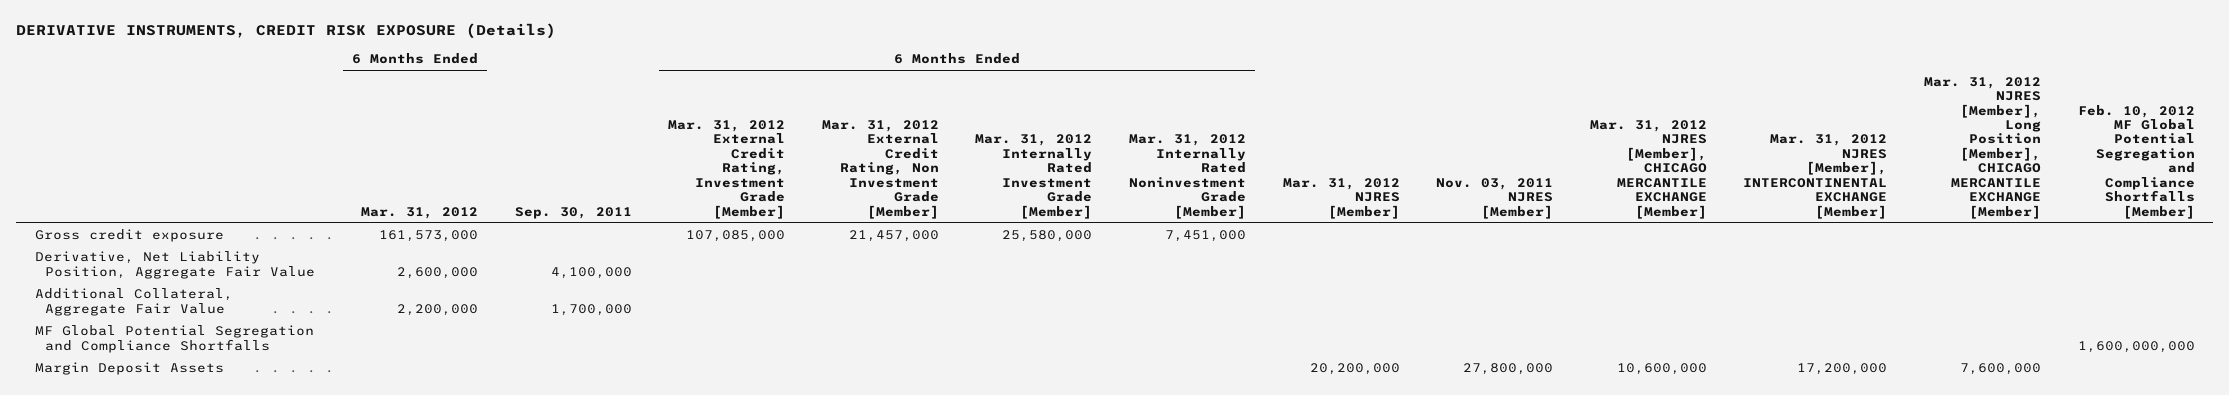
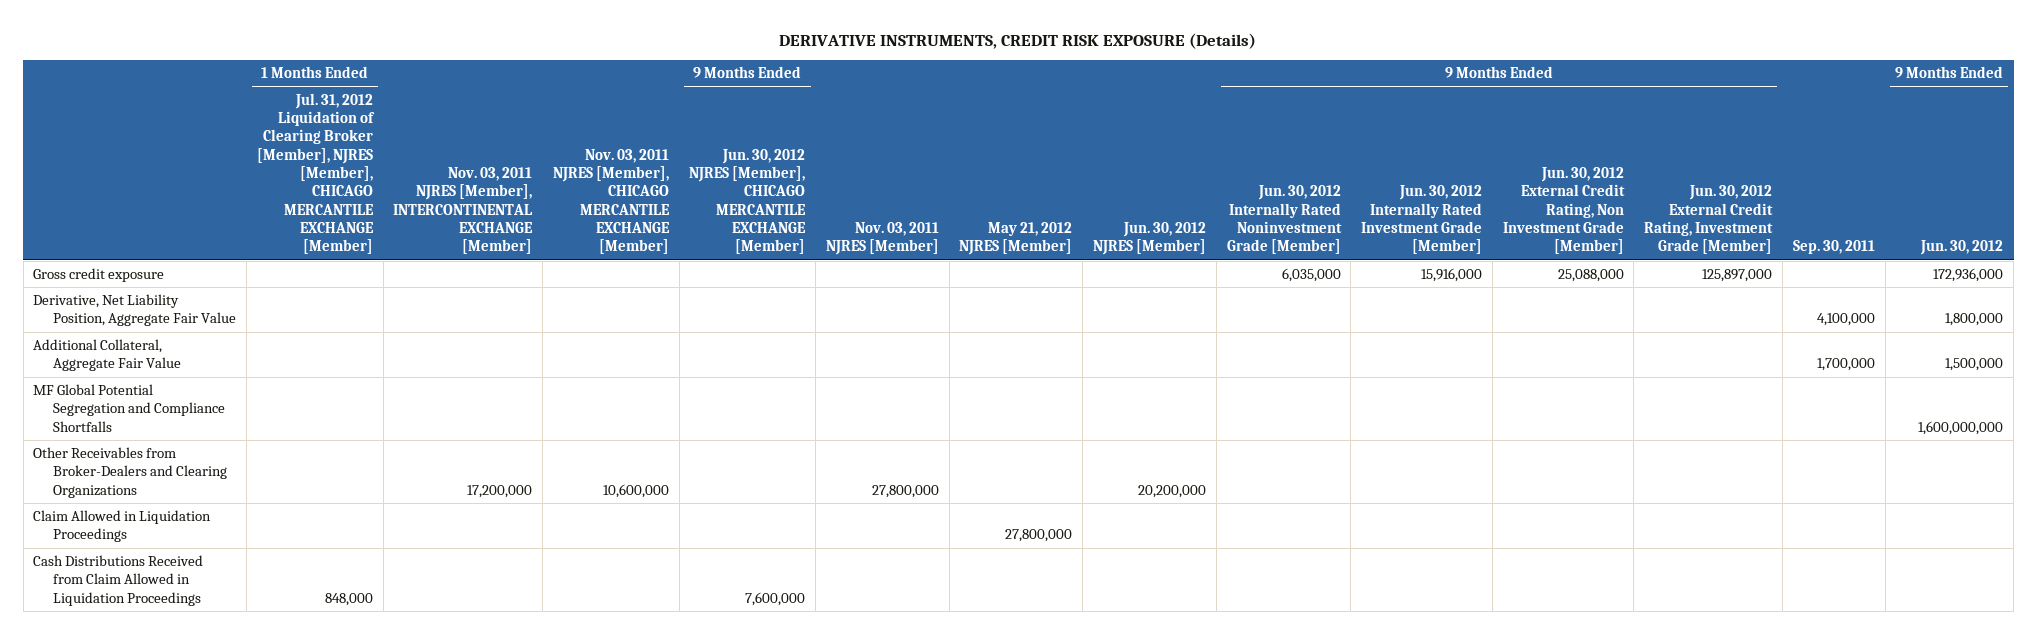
- | 6 Months Ended Mar. 31, 2012 | Sep. 30, 2011 | 6 Months Ended Mar. 31, 2012 External Credit Rating, Investment Grade [Member] | 6 Months Ended Mar. 31, 2012 External Credit Rating, Non Investment Grade [Member] | 6 Months Ended Mar. 31, 2012 Internally Rated Investment Grade [Member] | 6 Months Ended Mar. 31, 2012 Internally Rated Noninvestment Grade [Member] | Mar. 31, 2012 NJRES [Member] | Nov. 03, 2011 NJRES [Member] | Mar. 31, 2012 NJRES [Member], CHICAGO MERCANTILE EXCHANGE [Member] | Mar. 31, 2012 NJRES [Member], INTERCONTINENTAL EXCHANGE [Member] | Mar. 31, 2012 NJRES [Member], Long Position [Member], CHICAGO MERCANTILE EXCHANGE [Member] | Feb. 10, 2012 MF Global Potential Segregation and Compliance Shortfalls [Member]
+ | 1 Months Ended Jul. 31, 2012 Liquidation of Clearing Broker [Member], NJRES [Member], CHICAGO MERCANTILE EXCHANGE [Member] | Nov. 03, 2011 NJRES [Member], INTERCONTINENTAL EXCHANGE [Member] | Nov. 03, 2011 NJRES [Member], CHICAGO MERCANTILE EXCHANGE [Member] | 9 Months Ended Jun. 30, 2012 NJRES [Member], CHICAGO MERCANTILE EXCHANGE [Member] | Nov. 03, 2011 NJRES [Member] | May 21, 2012 NJRES [Member] | Jun. 30, 2012 NJRES [Member] | 9 Months Ended Jun. 30, 2012 Internally Rated Noninvestment Grade [Member] | 9 Months Ended Jun. 30, 2012 Internally Rated Investment Grade [Member] | 9 Months Ended Jun. 30, 2012 External Credit Rating, Non Investment Grade [Member] | 9 Months Ended Jun. 30, 2012 External Credit Rating, Investment Grade [Member] | Sep. 30, 2011 | 9 Months Ended Jun. 30, 2012
- Margin Deposit Assets | | | | | | | 20,200,000 | 27,800,000 | 10,600,000 | 17,200,000 | 7,600,000 |
+ Other Receivables from Broker-Dealers and Clearing Organizations | | 17,200,000 | 10,600,000 | | 27,800,000 | | 20,200,000 | | | | | |
+ Claim Allowed in Liquidation Proceedings | | | | | | 27,800,000 | | | | | | |
+ Cash Distributions Received from Claim Allowed in Liquidation Proceedings | 848,000 | | | 7,600,000 | | | | | | | | |

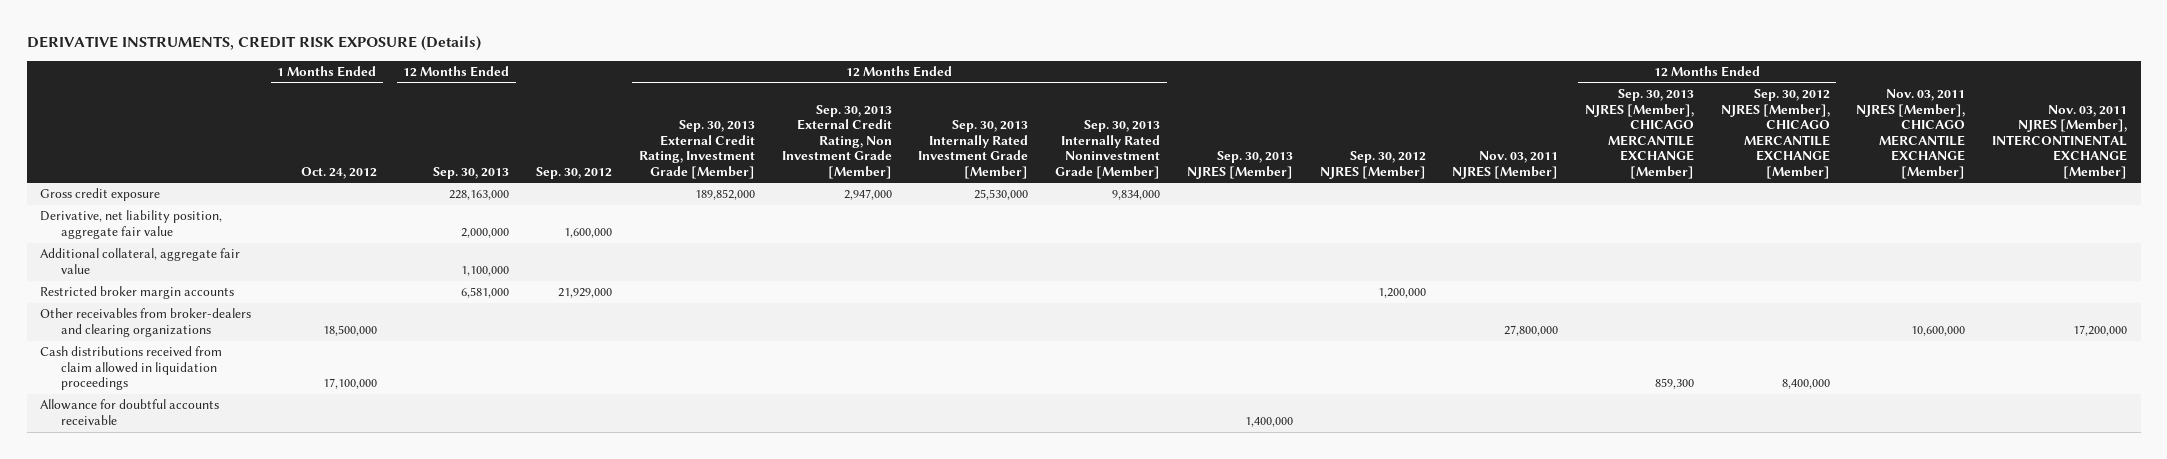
- | 1 Months Ended Jul. 31, 2012 Liquidation of Clearing Broker [Member], NJRES [Member], CHICAGO MERCANTILE EXCHANGE [Member] | Nov. 03, 2011 NJRES [Member], INTERCONTINENTAL EXCHANGE [Member] | Nov. 03, 2011 NJRES [Member], CHICAGO MERCANTILE EXCHANGE [Member] | 9 Months Ended Jun. 30, 2012 NJRES [Member], CHICAGO MERCANTILE EXCHANGE [Member] | Nov. 03, 2011 NJRES [Member] | May 21, 2012 NJRES [Member] | Jun. 30, 2012 NJRES [Member] | 9 Months Ended Jun. 30, 2012 Internally Rated Noninvestment Grade [Member] | 9 Months Ended Jun. 30, 2012 Internally Rated Investment Grade [Member] | 9 Months Ended Jun. 30, 2012 External Credit Rating, Non Investment Grade [Member] | 9 Months Ended Jun. 30, 2012 External Credit Rating, Investment Grade [Member] | Sep. 30, 2011 | 9 Months Ended Jun. 30, 2012
+ | 1 Months Ended Oct. 24, 2012 | 12 Months Ended Sep. 30, 2013 | Sep. 30, 2012 | 12 Months Ended Sep. 30, 2013 External Credit Rating, Investment Grade [Member] | 12 Months Ended Sep. 30, 2013 External Credit Rating, Non Investment Grade [Member] | 12 Months Ended Sep. 30, 2013 Internally Rated Investment Grade [Member] | 12 Months Ended Sep. 30, 2013 Internally Rated Noninvestment Grade [Member] | Sep. 30, 2013 NJRES [Member] | Sep. 30, 2012 NJRES [Member] | Nov. 03, 2011 NJRES [Member] | 12 Months Ended Sep. 30, 2013 NJRES [Member], CHICAGO MERCANTILE EXCHANGE [Member] | 12 Months Ended Sep. 30, 2012 NJRES [Member], CHICAGO MERCANTILE EXCHANGE [Member] | Nov. 03, 2011 NJRES [Member], CHICAGO MERCANTILE EXCHANGE [Member] | Nov. 03, 2011 NJRES [Member], INTERCONTINENTAL EXCHANGE [Member]
- Derivative, Net Liability Position, Aggregate Fair Value | | | | | | | | | | | | 4,100,000 | 1,800,000
- Additional Collateral, Aggregate Fair Value | | | | | | | | | | | | 1,700,000 | 1,500,000
- MF Global Potential Segregation and Compliance Shortfalls | | | | | | | | | | | | | 1,600,000,000
- Other Receivables from Broker-Dealers and Clearing Organizations | | 17,200,000 | 10,600,000 | | 27,800,000 | | 20,200,000 | | | | | |
- Claim Allowed in Liquidation Proceedings | | | | | | 27,800,000 | | | | | | |
- Cash Distributions Received from Claim Allowed in Liquidation Proceedings | 848,000 | | | 7,600,000 | | | | | | | | |
+ Derivative, net liability position, aggregate fair value | | 2,000,000 | 1,600,000 | | | | | | | | | | |
+ Additional collateral, aggregate fair value | | 1,100,000 | | | | | | | | | | | |
+ Restricted broker margin accounts | | 6,581,000 | 21,929,000 | | | | | | 1,200,000 | | | | |
+ Other receivables from broker-dealers and clearing organizations | 18,500,000 | | | | | | | | | 27,800,000 | | | 10,600,000 | 17,200,000
+ Cash distributions received from claim allowed in liquidation proceedings | 17,100,000 | | | | | | | | | | 859,300 | 8,400,000 | |
+ Allowance for doubtful accounts receivable | | | | | | | | 1,400,000 | | | | | |

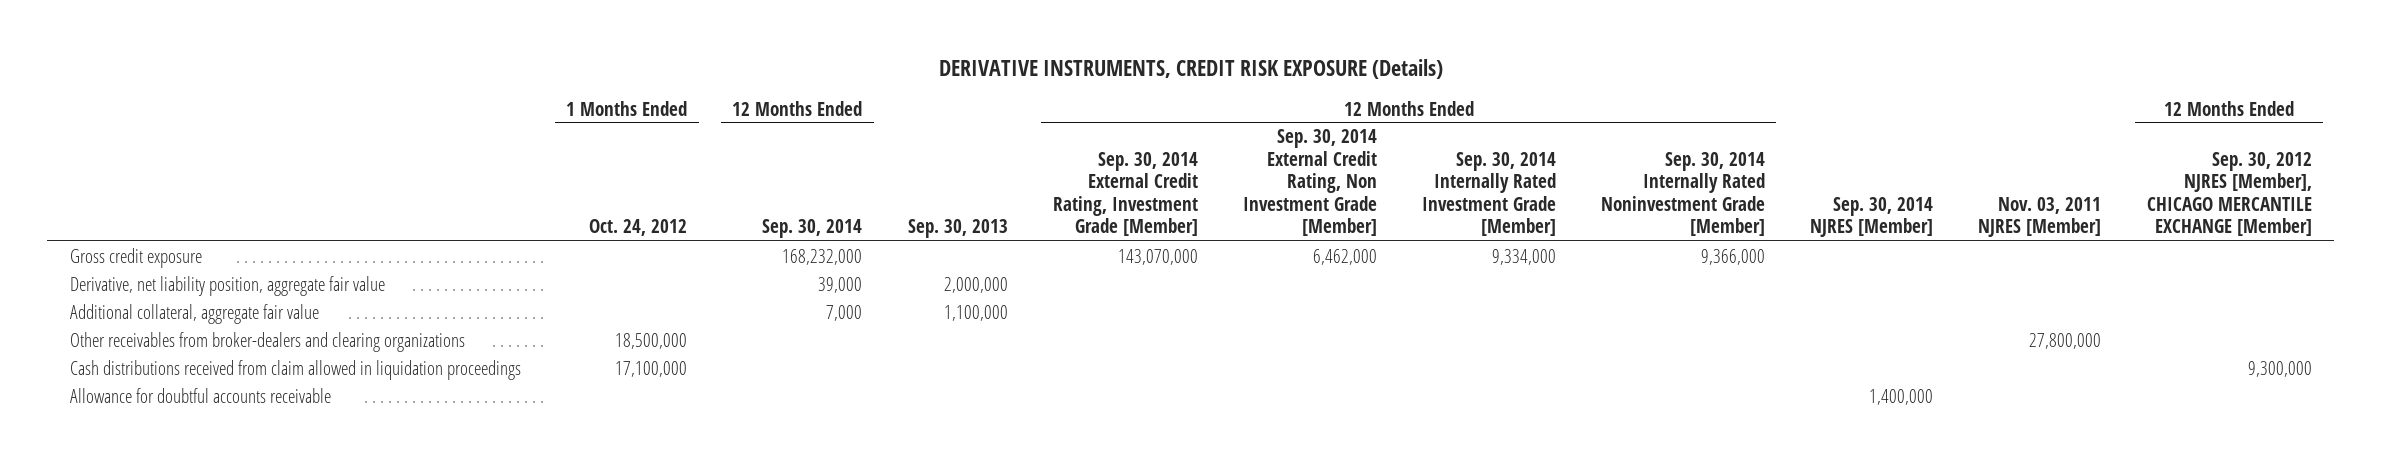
- | 1 Months Ended Oct. 24, 2012 | 12 Months Ended Sep. 30, 2013 | Sep. 30, 2012 | 12 Months Ended Sep. 30, 2013 External Credit Rating, Investment Grade [Member] | 12 Months Ended Sep. 30, 2013 External Credit Rating, Non Investment Grade [Member] | 12 Months Ended Sep. 30, 2013 Internally Rated Investment Grade [Member] | 12 Months Ended Sep. 30, 2013 Internally Rated Noninvestment Grade [Member] | Sep. 30, 2013 NJRES [Member] | Sep. 30, 2012 NJRES [Member] | Nov. 03, 2011 NJRES [Member] | 12 Months Ended Sep. 30, 2013 NJRES [Member], CHICAGO MERCANTILE EXCHANGE [Member] | 12 Months Ended Sep. 30, 2012 NJRES [Member], CHICAGO MERCANTILE EXCHANGE [Member] | Nov. 03, 2011 NJRES [Member], CHICAGO MERCANTILE EXCHANGE [Member] | Nov. 03, 2011 NJRES [Member], INTERCONTINENTAL EXCHANGE [Member]
+ | 1 Months Ended Oct. 24, 2012 | 12 Months Ended Sep. 30, 2014 | Sep. 30, 2013 | 12 Months Ended Sep. 30, 2014 External Credit Rating, Investment Grade [Member] | 12 Months Ended Sep. 30, 2014 External Credit Rating, Non Investment Grade [Member] | 12 Months Ended Sep. 30, 2014 Internally Rated Investment Grade [Member] | 12 Months Ended Sep. 30, 2014 Internally Rated Noninvestment Grade [Member] | Sep. 30, 2014 NJRES [Member] | Nov. 03, 2011 NJRES [Member] | 12 Months Ended Sep. 30, 2012 NJRES [Member], CHICAGO MERCANTILE EXCHANGE [Member]
- Restricted broker margin accounts | | 6,581,000 | 21,929,000 | | | | | | 1,200,000 | | | | |
- Cash distributions received from claim allowed in liquidation proceedings | 17,100,000 | | | | | | | | | | 859,300 | 8,400,000 | |
+ Cash distributions received from claim allowed in liquidation proceedings | 17,100,000 | | | | | | | | | 9,300,000

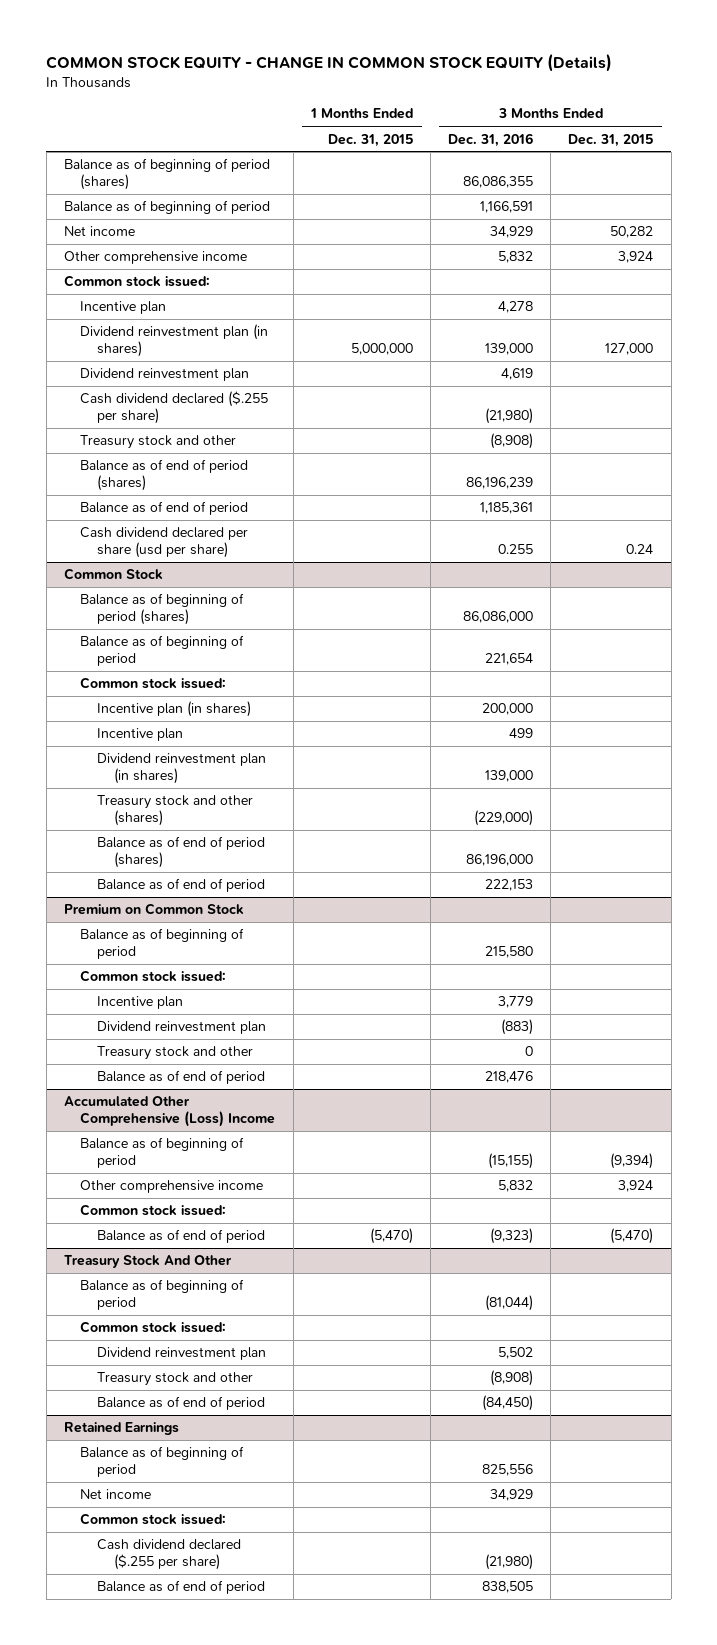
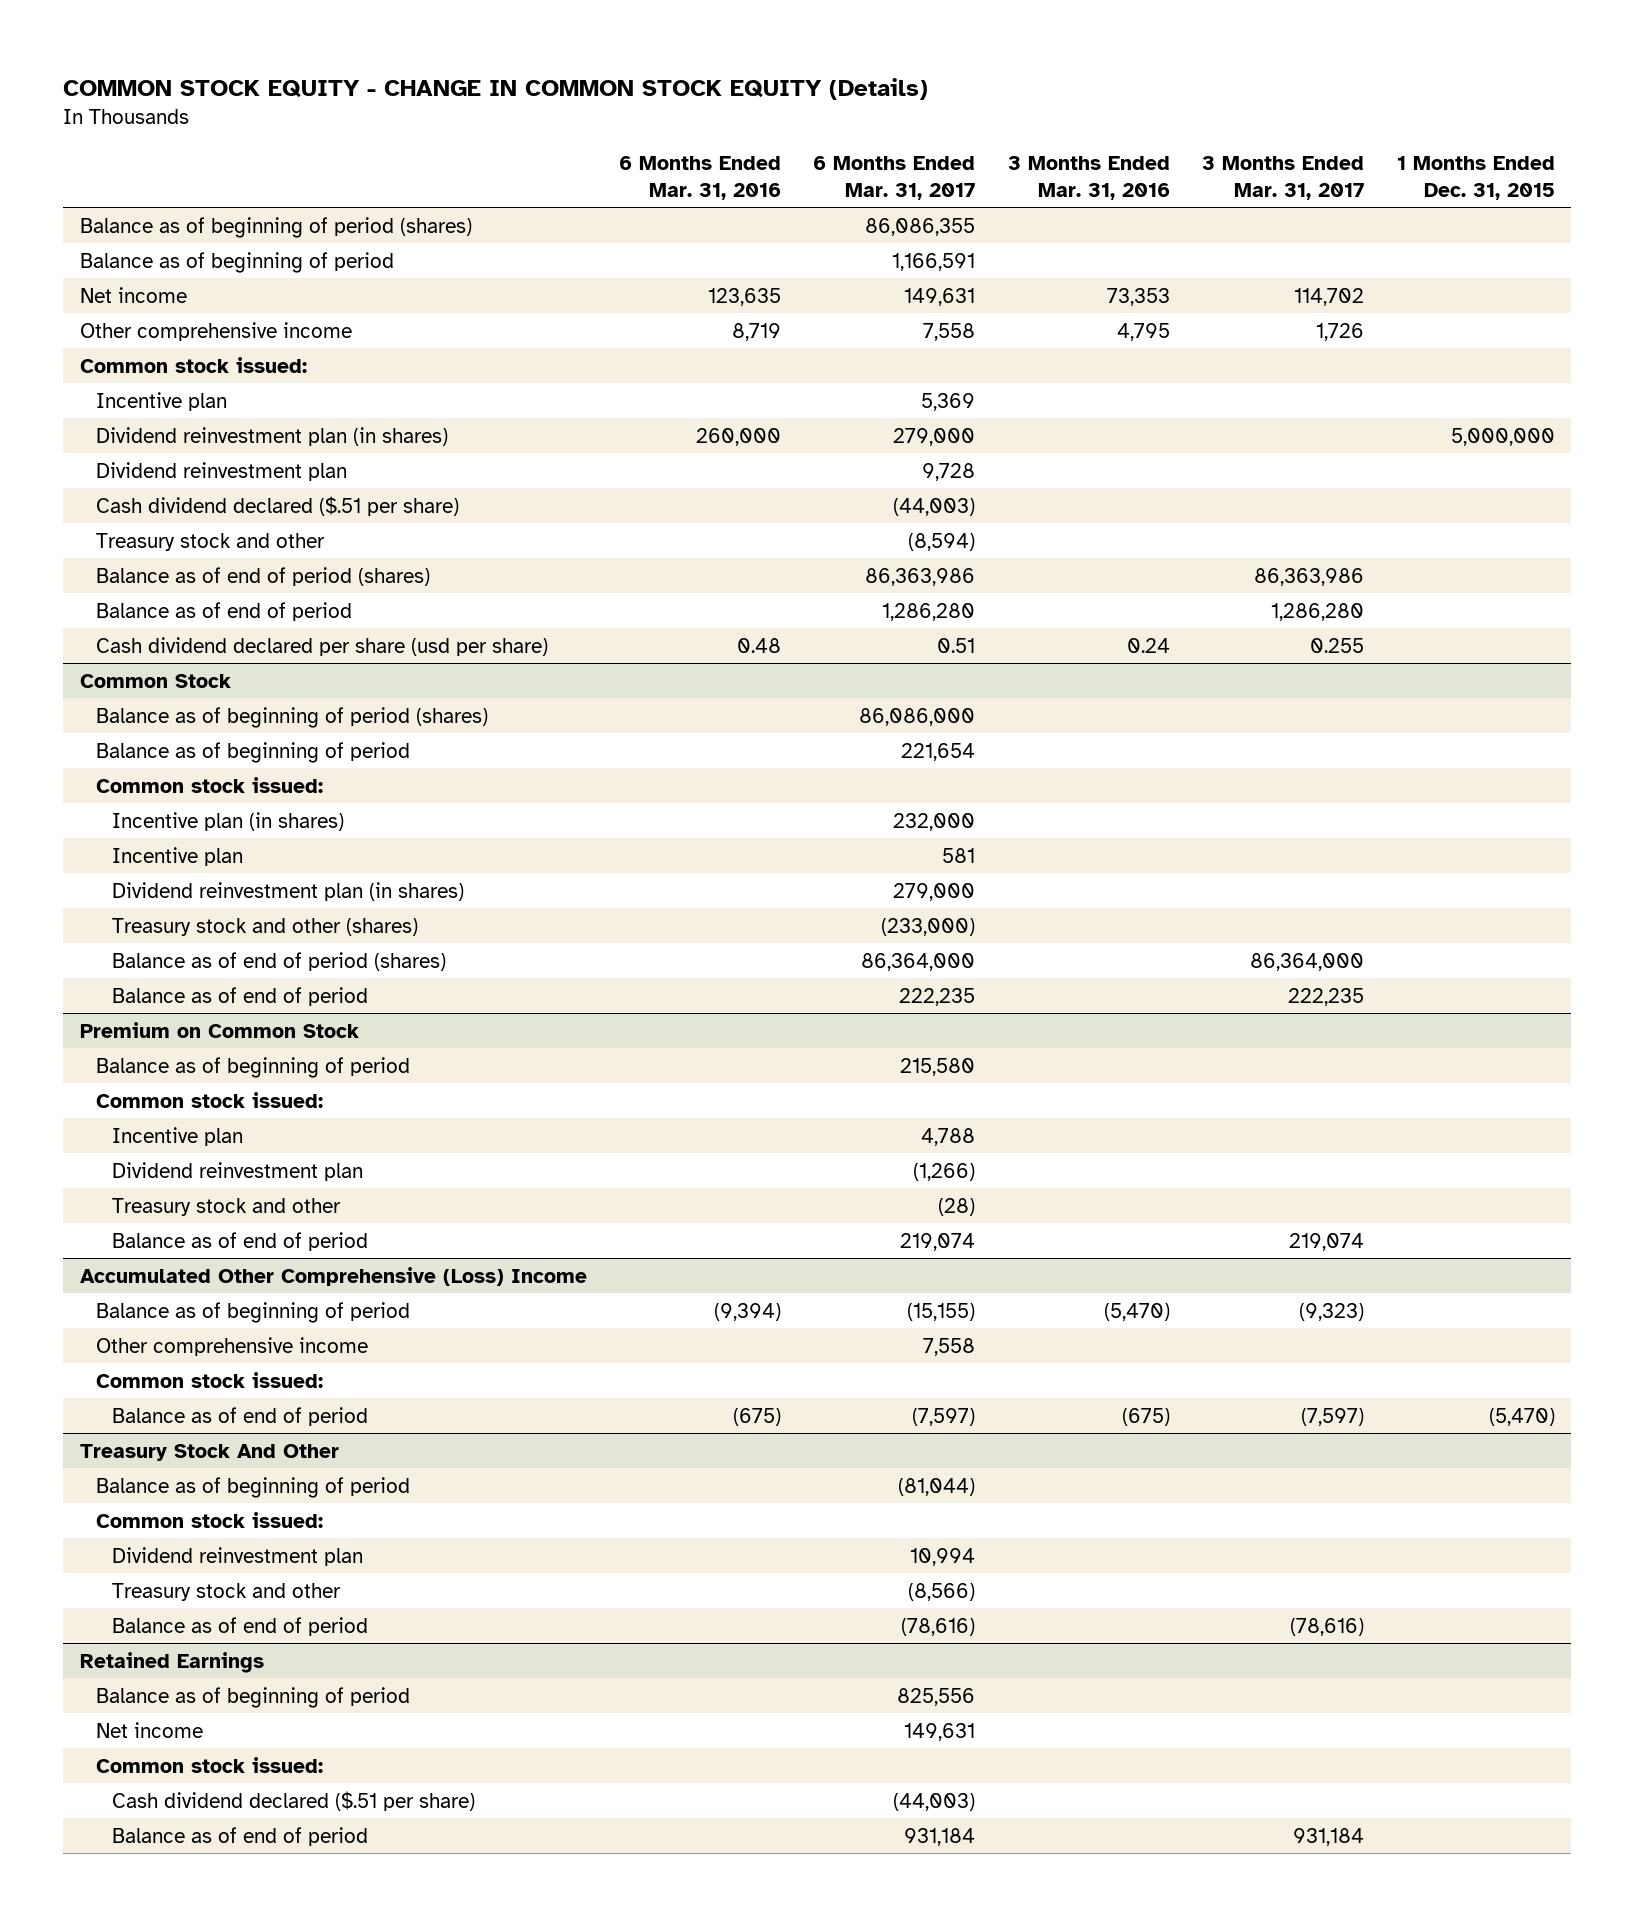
- | 1 Months Ended Dec. 31, 2015 | 3 Months Ended Dec. 31, 2016 | 3 Months Ended Dec. 31, 2015
+ | 6 Months Ended Mar. 31, 2016 | 6 Months Ended Mar. 31, 2017 | 3 Months Ended Mar. 31, 2016 | 3 Months Ended Mar. 31, 2017 | 1 Months Ended Dec. 31, 2015
- Cash dividend declared ($.255 per share) | | (21,980) |
+ Cash dividend declared ($.51 per share) | | (44,003) | | |
@ Retained Earnings
- Cash dividend declared ($.255 per share) | | (21,980) |
+ Cash dividend declared ($.51 per share) | | (44,003) | | |

